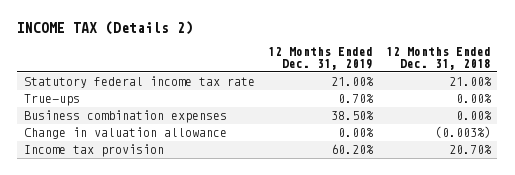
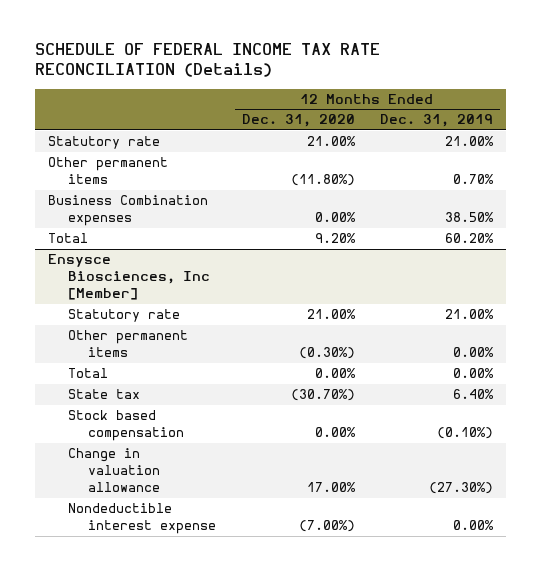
- INCOME TAX (Details 2)
+ SCHEDULE OF FEDERAL INCOME TAX RATE RECONCILIATION (Details)
- | 12 Months Ended Dec. 31, 2019 | 12 Months Ended Dec. 31, 2018
+ | 12 Months Ended Dec. 31, 2020 | 12 Months Ended Dec. 31, 2019
- Statutory federal income tax rate | 21.00% | 21.00%
- True-ups | 0.70% | 0.00%
- Business combination expenses | 38.50% | 0.00%
- Change in valuation allowance | 0.00% | (0.003%)
- Income tax provision | 60.20% | 20.70%
+ Statutory rate | 21.00% | 21.00%
+ Other permanent items | (11.80%) | 0.70%
+ Business Combination expenses | 0.00% | 38.50%
+ Total | 9.20% | 60.20%
+ Ensysce Biosciences, Inc [Member]
+ Statutory rate | 21.00% | 21.00%
+ Other permanent items | (0.30%) | 0.00%
+ Total | 0.00% | 0.00%
+ State tax | (30.70%) | 6.40%
+ Stock based compensation | 0.00% | (0.10%)
+ Change in valuation allowance | 17.00% | (27.30%)
+ Nondeductible interest expense | (7.00%) | 0.00%

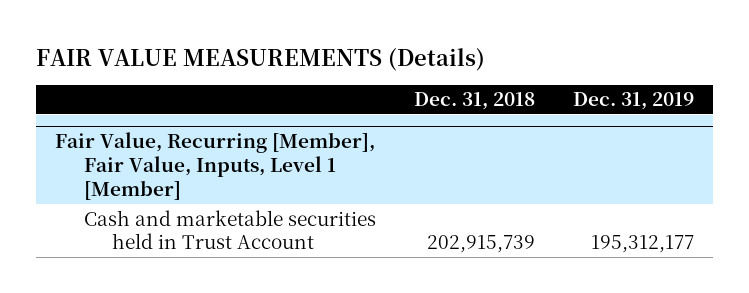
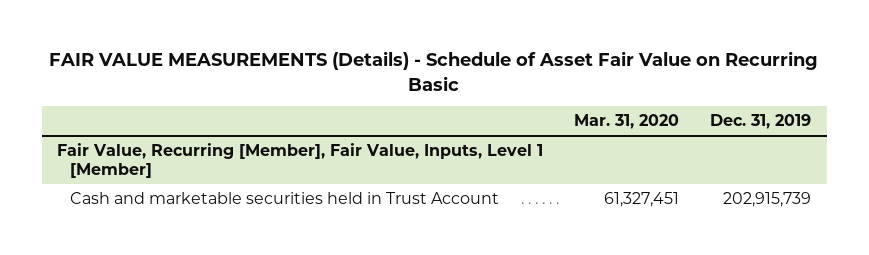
- FAIR VALUE MEASUREMENTS (Details)
+ FAIR VALUE MEASUREMENTS (Details) - Schedule of Asset Fair Value on Recurring Basic
- | Dec. 31, 2018 | Dec. 31, 2019
+ | Mar. 31, 2020 | Dec. 31, 2019
@ Fair Value, Recurring [Member], Fair Value, Inputs, Level 1 [Member]
- Cash and marketable securities held in Trust Account | 202,915,739 | 195,312,177
+ Cash and marketable securities held in Trust Account | 61,327,451 | 202,915,739

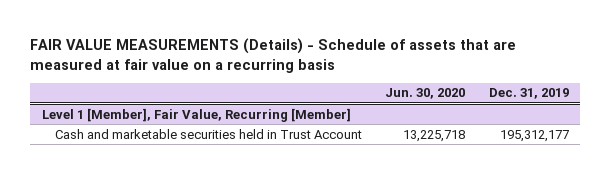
- FAIR VALUE MEASUREMENTS (Details) - Schedule of Asset Fair Value on Recurring Basic
+ FAIR VALUE MEASUREMENTS (Details) - Schedule of assets that are measured at fair value on a recurring basis
- | Mar. 31, 2020 | Dec. 31, 2019
+ | Jun. 30, 2020 | Dec. 31, 2019
- Fair Value, Recurring [Member], Fair Value, Inputs, Level 1 [Member]
- Cash and marketable securities held in Trust Account | 61,327,451 | 202,915,739
+ Level 1 [Member], Fair Value, Recurring [Member]
+ Cash and marketable securities held in Trust Account | 13,225,718 | 195,312,177

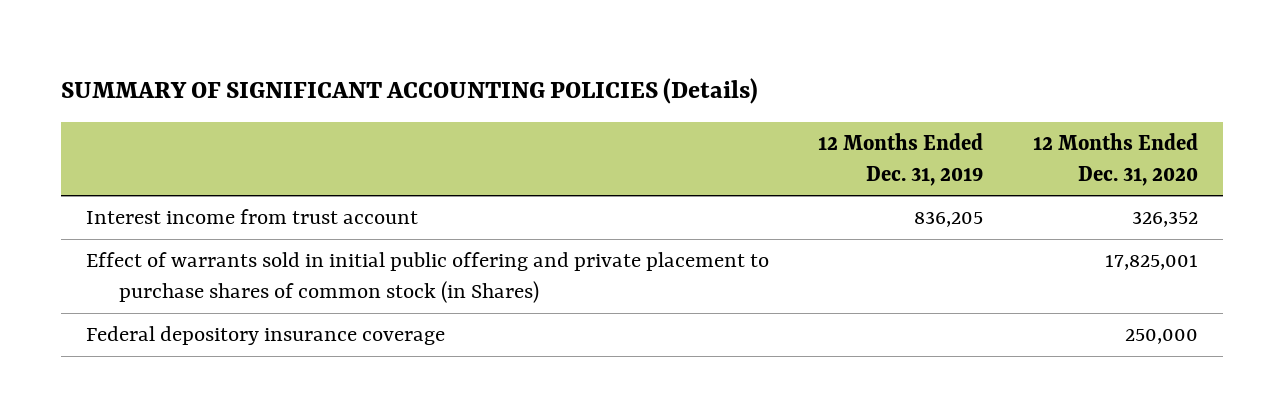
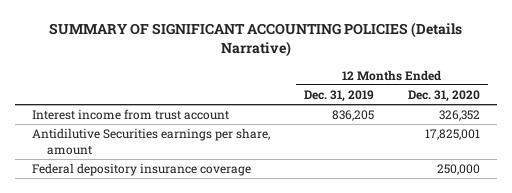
- SUMMARY OF SIGNIFICANT ACCOUNTING POLICIES (Details)
+ SUMMARY OF SIGNIFICANT ACCOUNTING POLICIES (Details Narrative)
- Effect of warrants sold in initial public offering and private placement to purchase shares of common stock (in Shares) | | 17,825,001
+ Antidilutive Securities earnings per share, amount | | 17,825,001

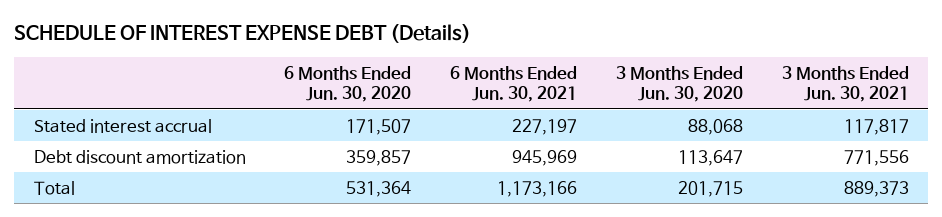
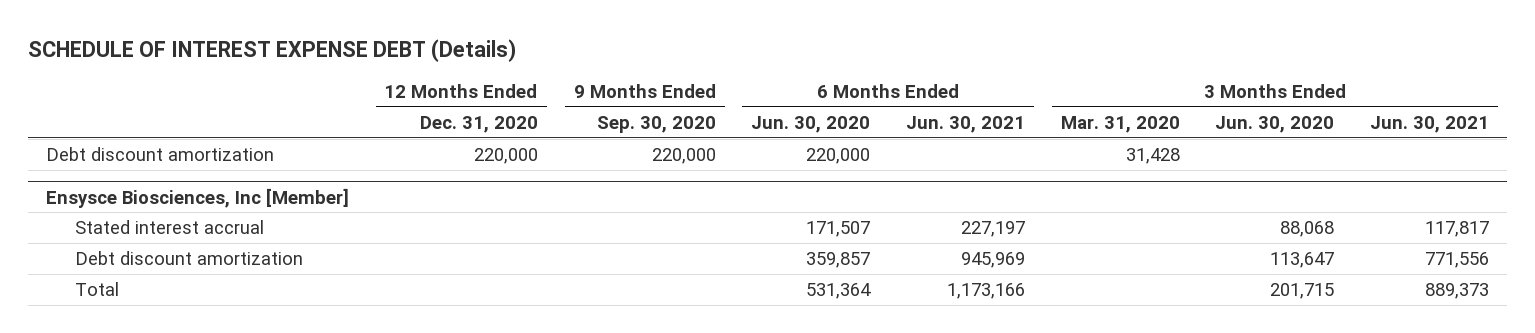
- | 6 Months Ended Jun. 30, 2020 | 6 Months Ended Jun. 30, 2021 | 3 Months Ended Jun. 30, 2020 | 3 Months Ended Jun. 30, 2021
+ | 12 Months Ended Dec. 31, 2020 | 9 Months Ended Sep. 30, 2020 | 6 Months Ended Jun. 30, 2020 | 6 Months Ended Jun. 30, 2021 | 3 Months Ended Mar. 31, 2020 | 3 Months Ended Jun. 30, 2020 | 3 Months Ended Jun. 30, 2021
+ Debt discount amortization | 220,000 | 220,000 | 220,000 | | 31,428 | |
+ Ensysce Biosciences, Inc [Member]

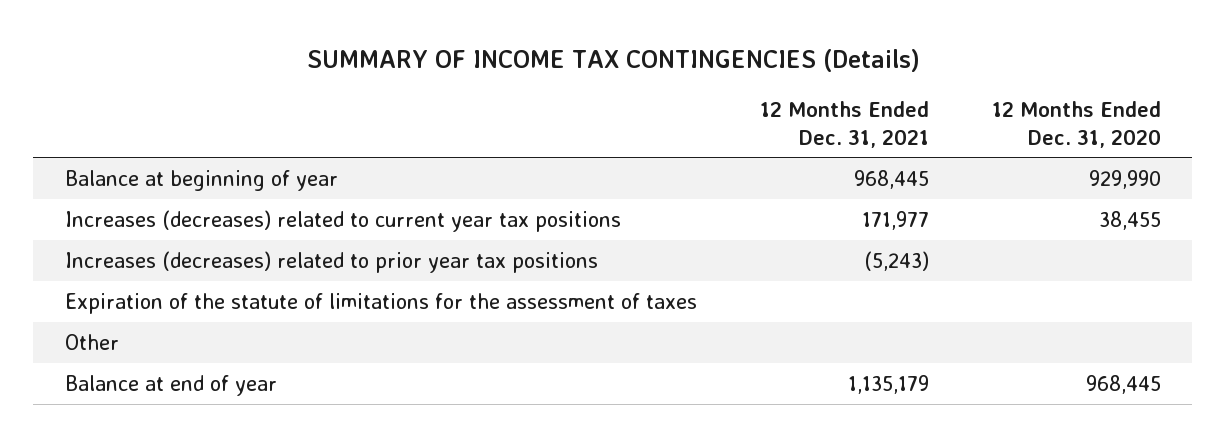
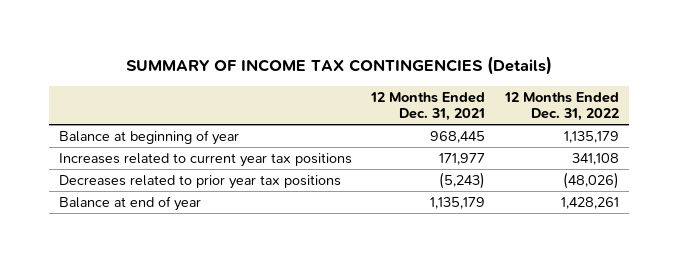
- | 12 Months Ended Dec. 31, 2021 | 12 Months Ended Dec. 31, 2020
+ | 12 Months Ended Dec. 31, 2021 | 12 Months Ended Dec. 31, 2022
- Increases (decreases) related to current year tax positions | 171,977 | 38,455
- Increases (decreases) related to prior year tax positions | (5,243) |
- Expiration of the statute of limitations for the assessment of taxes
- Other
+ Increases related to current year tax positions | 171,977 | 341,108
+ Decreases related to prior year tax positions | (5,243) | (48,026)

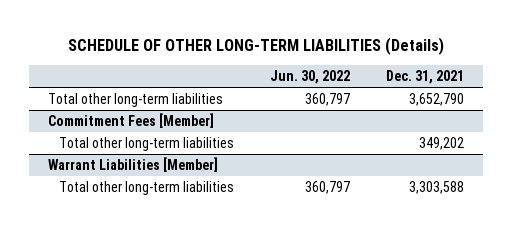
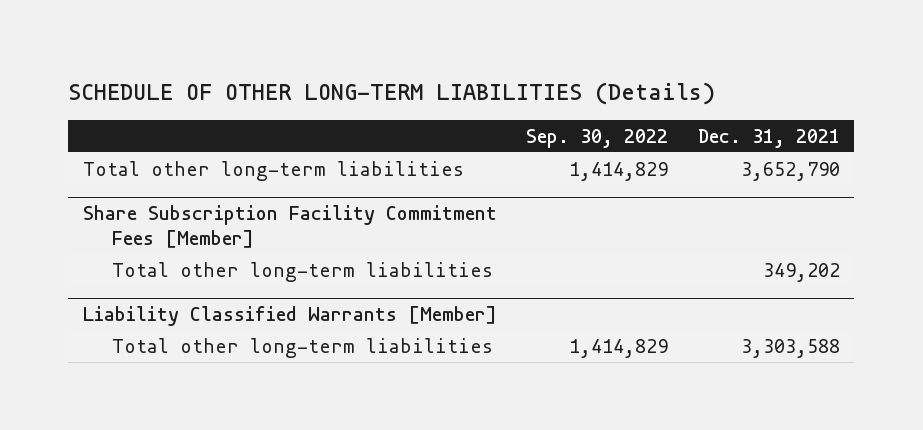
- | Jun. 30, 2022 | Dec. 31, 2021
+ | Sep. 30, 2022 | Dec. 31, 2021
- Commitment Fees [Member]
+ Share Subscription Facility Commitment Fees [Member]
- Warrant Liabilities [Member]
+ Liability Classified Warrants [Member]

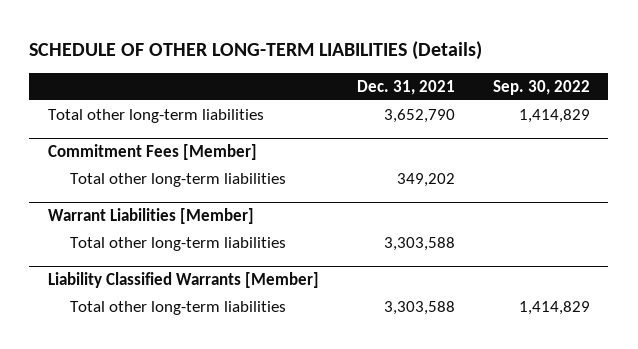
- | Sep. 30, 2022 | Dec. 31, 2021
+ | Dec. 31, 2021 | Sep. 30, 2022
- Share Subscription Facility Commitment Fees [Member]
+ Commitment Fees [Member]
+ Warrant Liabilities [Member]
+ Total other long-term liabilities | 3,303,588 |

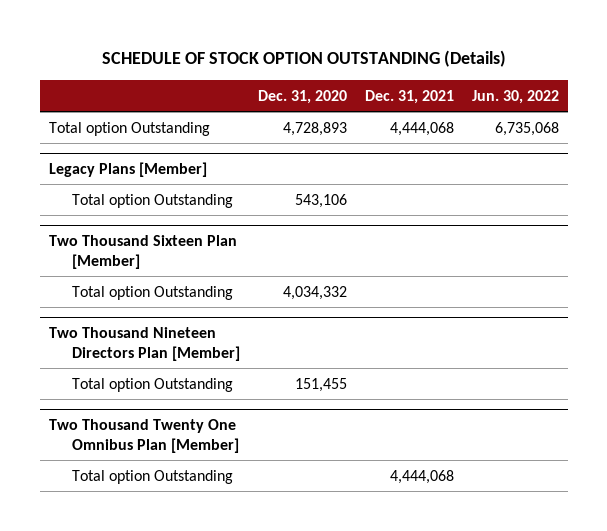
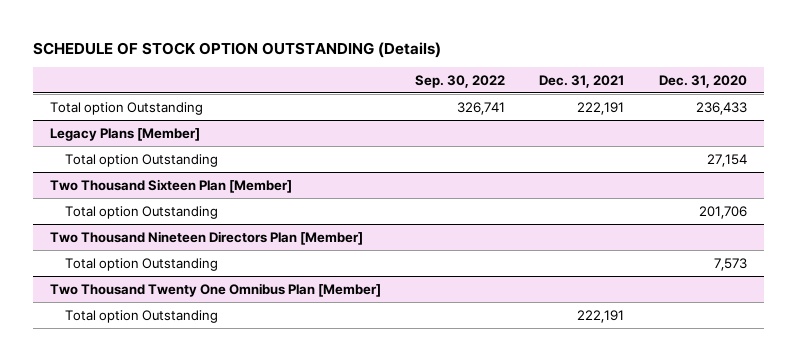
- | Dec. 31, 2020 | Dec. 31, 2021 | Jun. 30, 2022
+ | Sep. 30, 2022 | Dec. 31, 2021 | Dec. 31, 2020
- Total option Outstanding | 4,728,893 | 4,444,068 | 6,735,068
+ Total option Outstanding | 326,741 | 222,191 | 236,433
@ Legacy Plans [Member]
- Total option Outstanding | 543,106 | |
+ Total option Outstanding | | | 27,154
@ Two Thousand Sixteen Plan [Member]
- Total option Outstanding | 4,034,332 | |
+ Total option Outstanding | | | 201,706
@ Two Thousand Nineteen Directors Plan [Member]
- Total option Outstanding | 151,455 | |
+ Total option Outstanding | | | 7,573
@ Two Thousand Twenty One Omnibus Plan [Member]
- Total option Outstanding | | 4,444,068 |
+ Total option Outstanding | | 222,191 |

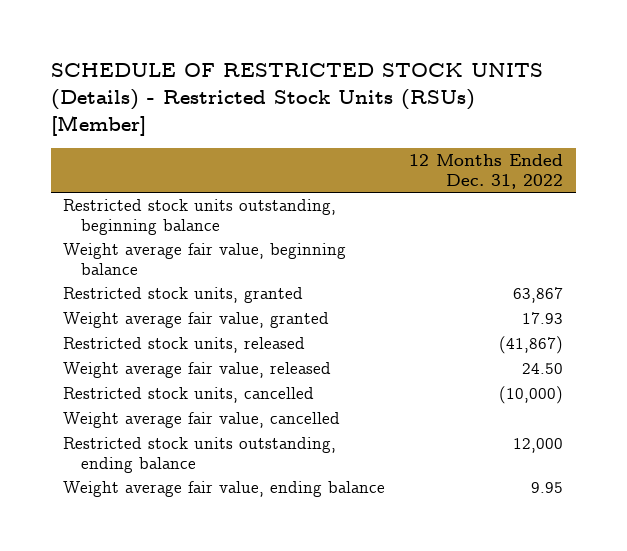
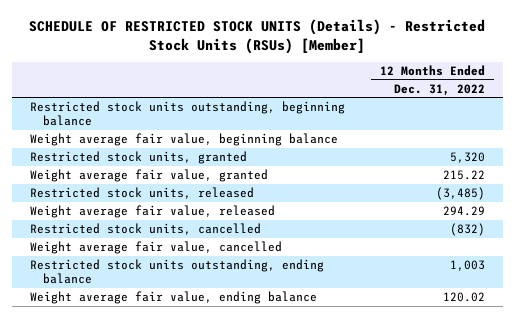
- Restricted stock units, granted | 63,867
- Weight average fair value, granted | 17.93
- Restricted stock units, released | (41,867)
- Weight average fair value, released | 24.50
- Restricted stock units, cancelled | (10,000)
+ Restricted stock units, granted | 5,320
+ Weight average fair value, granted | 215.22
+ Restricted stock units, released | (3,485)
+ Weight average fair value, released | 294.29
+ Restricted stock units, cancelled | (832)
- Restricted stock units outstanding, ending balance | 12,000
- Weight average fair value, ending balance | 9.95
+ Restricted stock units outstanding, ending balance | 1,003
+ Weight average fair value, ending balance | 120.02

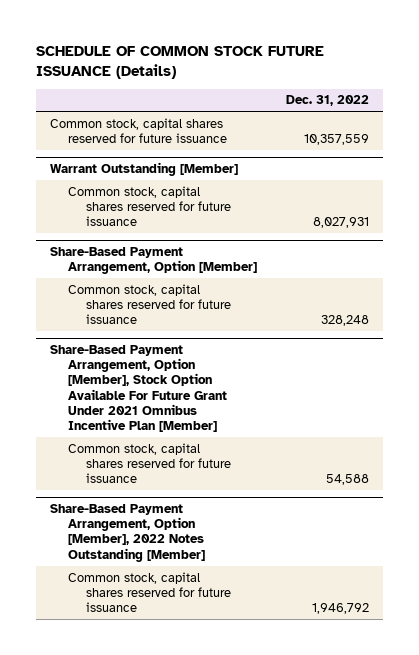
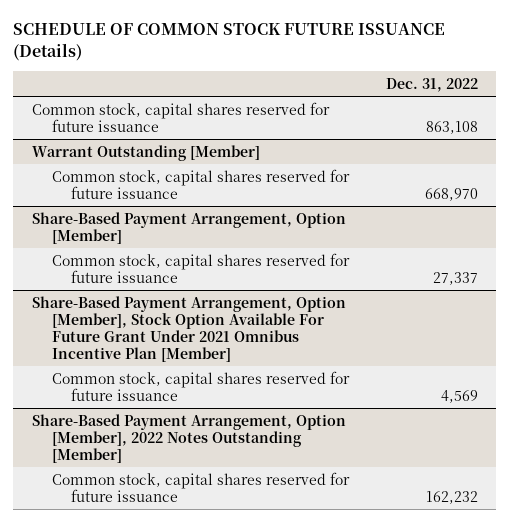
- Common stock, capital shares reserved for future issuance | 10,357,559
+ Common stock, capital shares reserved for future issuance | 863,108
@ Warrant Outstanding [Member]
- Common stock, capital shares reserved for future issuance | 8,027,931
+ Common stock, capital shares reserved for future issuance | 668,970
@ Share-Based Payment Arrangement, Option [Member]
- Common stock, capital shares reserved for future issuance | 328,248
+ Common stock, capital shares reserved for future issuance | 27,337
@ Share-Based Payment Arrangement, Option [Member], Stock Option Available For Future Grant Under 2021 Omnibus Incentive Plan [Member]
- Common stock, capital shares reserved for future issuance | 54,588
+ Common stock, capital shares reserved for future issuance | 4,569
@ Share-Based Payment Arrangement, Option [Member], 2022 Notes Outstanding [Member]
- Common stock, capital shares reserved for future issuance | 1,946,792
+ Common stock, capital shares reserved for future issuance | 162,232

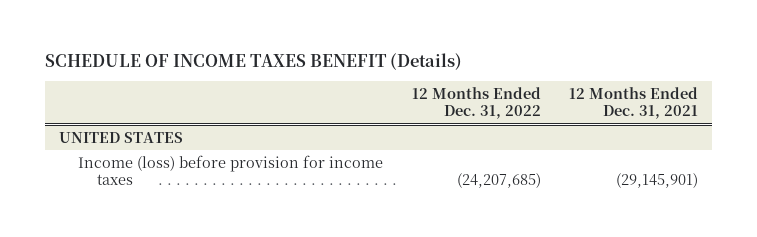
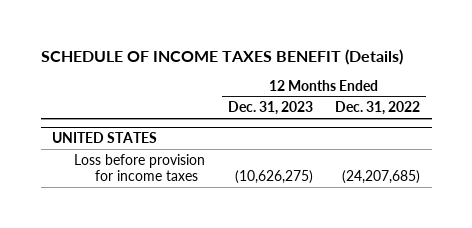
- | 12 Months Ended Dec. 31, 2022 | 12 Months Ended Dec. 31, 2021
+ | 12 Months Ended Dec. 31, 2023 | 12 Months Ended Dec. 31, 2022
@ UNITED STATES
- Income (loss) before provision for income taxes | (24,207,685) | (29,145,901)
+ Loss before provision for income taxes | (10,626,275) | (24,207,685)

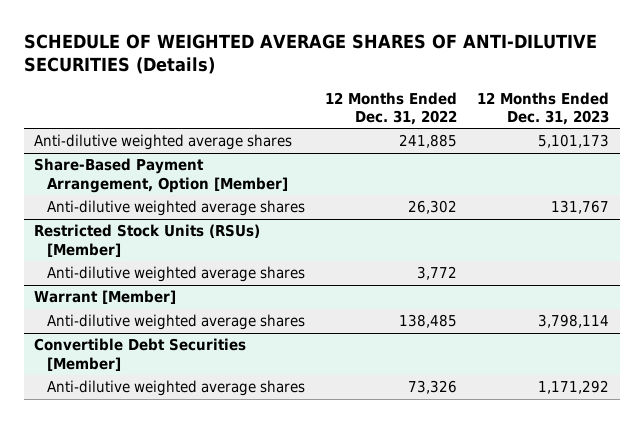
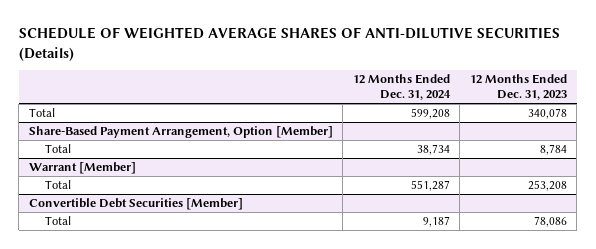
- | 12 Months Ended Dec. 31, 2022 | 12 Months Ended Dec. 31, 2023
+ | 12 Months Ended Dec. 31, 2024 | 12 Months Ended Dec. 31, 2023
- Anti-dilutive weighted average shares | 241,885 | 5,101,173
+ Total | 599,208 | 340,078
@ Share-Based Payment Arrangement, Option [Member]
- Anti-dilutive weighted average shares | 26,302 | 131,767
- Restricted Stock Units (RSUs) [Member]
- Anti-dilutive weighted average shares | 3,772 |
@ Share-Based Payment Arrangement, Option [Member]
+ Total | 38,734 | 8,784
@ Warrant [Member]
- Anti-dilutive weighted average shares | 138,485 | 3,798,114
+ Total | 551,287 | 253,208
@ Convertible Debt Securities [Member]
- Anti-dilutive weighted average shares | 73,326 | 1,171,292
+ Total | 9,187 | 78,086

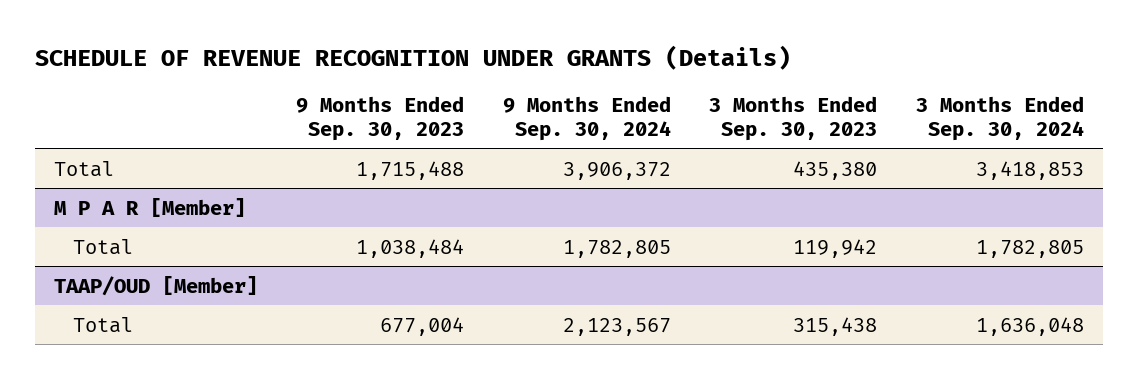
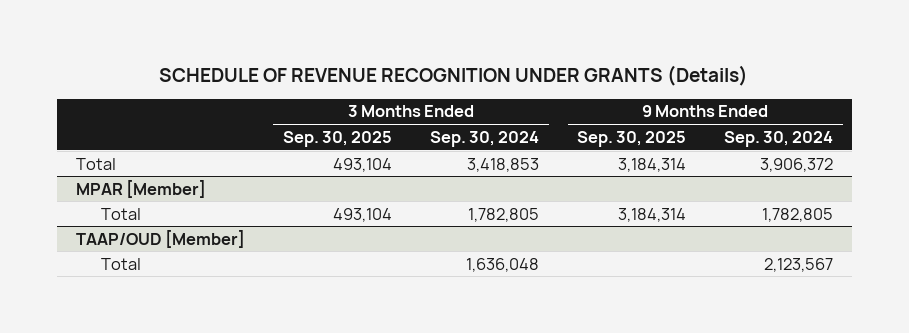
- | 9 Months Ended Sep. 30, 2023 | 9 Months Ended Sep. 30, 2024 | 3 Months Ended Sep. 30, 2023 | 3 Months Ended Sep. 30, 2024
+ | 3 Months Ended Sep. 30, 2025 | 3 Months Ended Sep. 30, 2024 | 9 Months Ended Sep. 30, 2025 | 9 Months Ended Sep. 30, 2024
- M P A R [Member]
+ MPAR [Member]

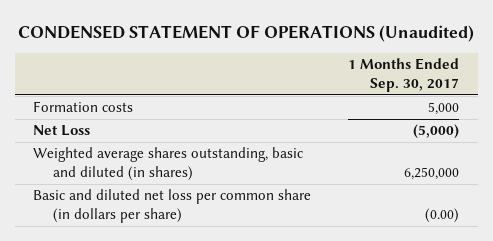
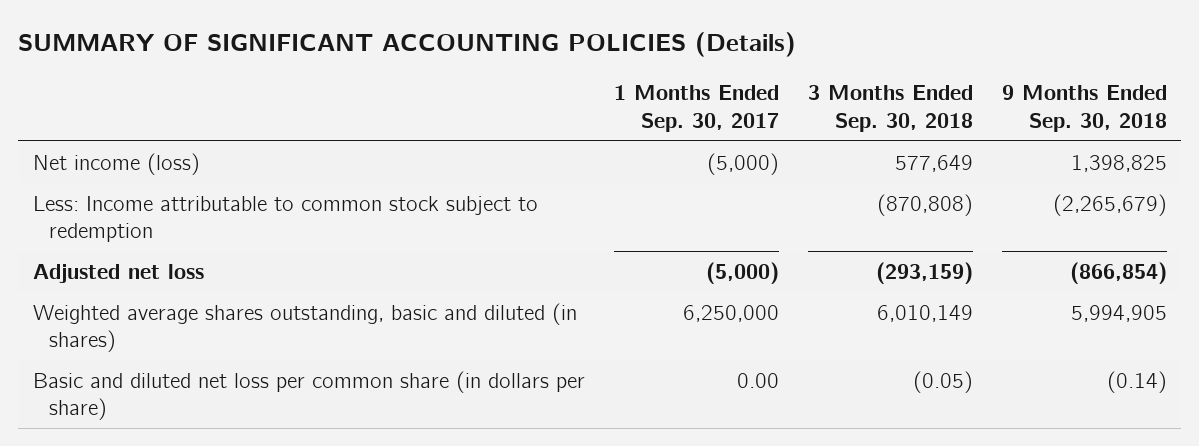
- CONDENSED STATEMENT OF OPERATIONS (Unaudited)
+ SUMMARY OF SIGNIFICANT ACCOUNTING POLICIES (Details)
- | 1 Months Ended Sep. 30, 2017
+ | 1 Months Ended Sep. 30, 2017 | 3 Months Ended Sep. 30, 2018 | 9 Months Ended Sep. 30, 2018
- Formation costs | 5,000
- Net Loss | (5,000)
+ Net income (loss) | (5,000) | 577,649 | 1,398,825
+ Less: Income attributable to common stock subject to redemption | | (870,808) | (2,265,679)
+ Adjusted net loss | (5,000) | (293,159) | (866,854)
- Basic and diluted net loss per common share (in dollars per share) | (0.00)
+ Basic and diluted net loss per common share (in dollars per share) | 0.00 | (0.05) | (0.14)

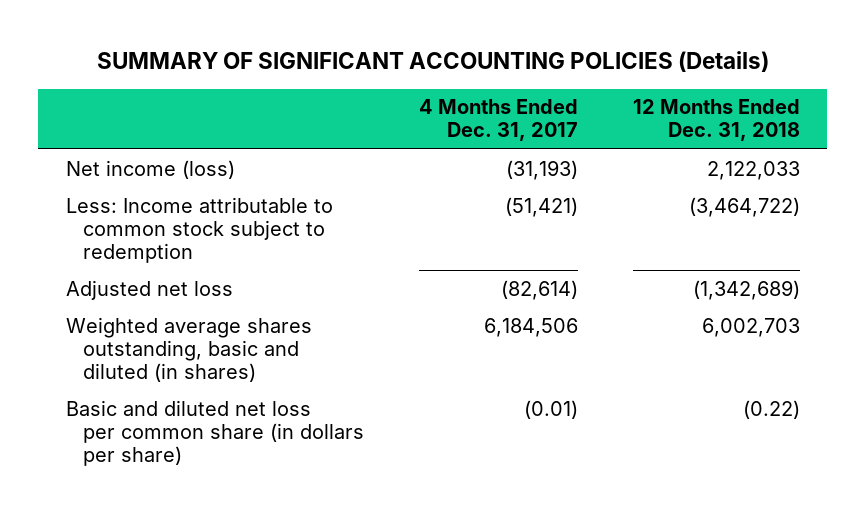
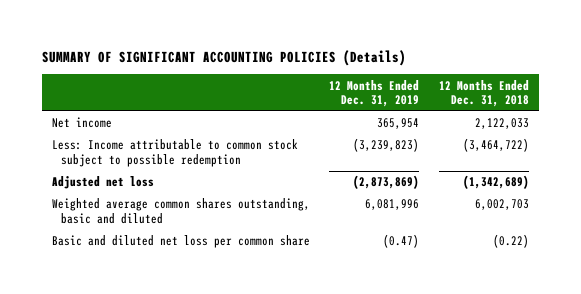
- | 4 Months Ended Dec. 31, 2017 | 12 Months Ended Dec. 31, 2018
+ | 12 Months Ended Dec. 31, 2019 | 12 Months Ended Dec. 31, 2018
- Net income (loss) | (31,193) | 2,122,033
- Less: Income attributable to common stock subject to redemption | (51,421) | (3,464,722)
+ Net income | 365,954 | 2,122,033
+ Less: Income attributable to common stock subject to possible redemption | (3,239,823) | (3,464,722)
- Weighted average shares outstanding, basic and diluted (in shares) | 6,184,506 | 6,002,703
- Basic and diluted net loss per common share (in dollars per share) | (0.01) | (0.22)
+ Weighted average common shares outstanding, basic and diluted | 6,081,996 | 6,002,703
+ Basic and diluted net loss per common share | (0.47) | (0.22)

